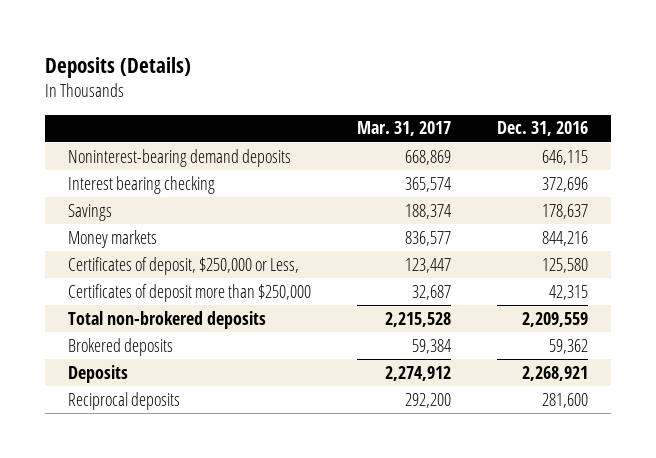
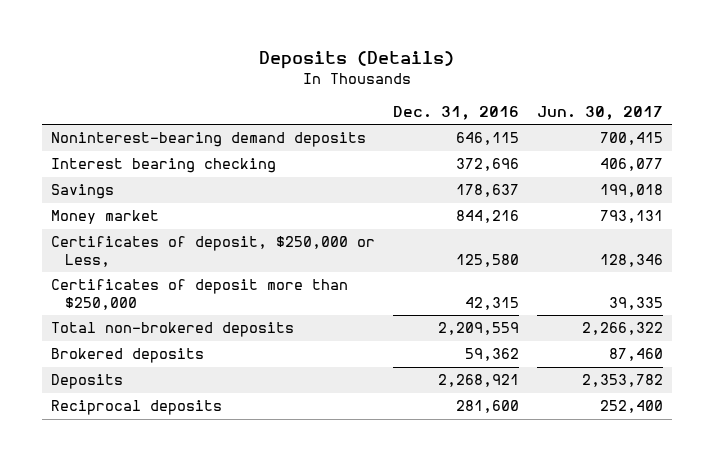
- | Mar. 31, 2017 | Dec. 31, 2016
+ | Dec. 31, 2016 | Jun. 30, 2017
- Money markets | 836,577 | 844,216
+ Money market | 844,216 | 793,131

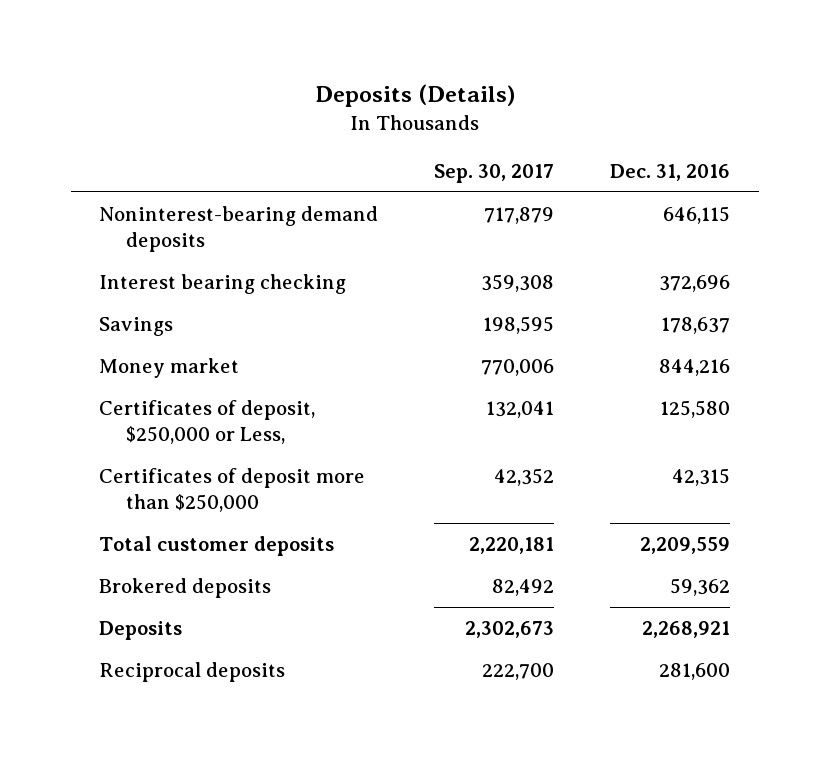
- | Dec. 31, 2016 | Jun. 30, 2017
+ | Sep. 30, 2017 | Dec. 31, 2016
- Total non-brokered deposits | 2,209,559 | 2,266,322
+ Total customer deposits | 2,220,181 | 2,209,559

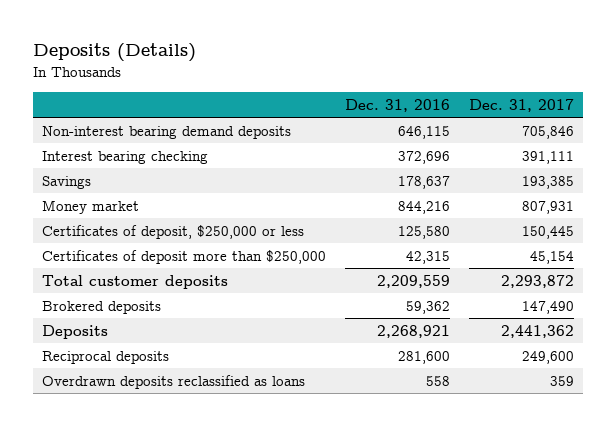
- | Sep. 30, 2017 | Dec. 31, 2016
+ | Dec. 31, 2016 | Dec. 31, 2017
- Noninterest-bearing demand deposits | 717,879 | 646,115
+ Non-interest bearing demand deposits | 646,115 | 705,846
- Certificates of deposit, $250,000 or Less, | 132,041 | 125,580
+ Certificates of deposit, $250,000 or less | 125,580 | 150,445
+ Overdrawn deposits reclassified as loans | 558 | 359

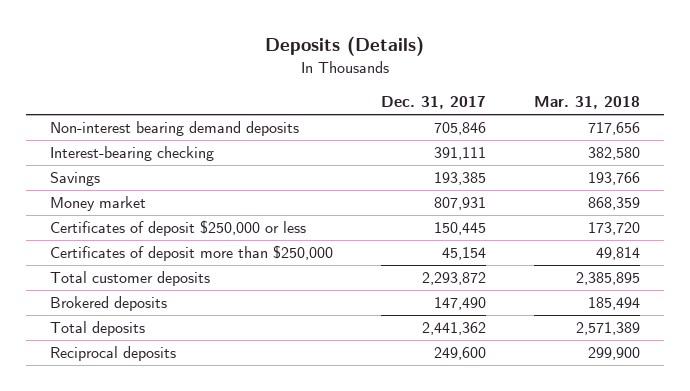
- | Dec. 31, 2016 | Dec. 31, 2017
+ | Dec. 31, 2017 | Mar. 31, 2018
- Interest bearing checking | 372,696 | 391,111
+ Interest-bearing checking | 391,111 | 382,580
- Certificates of deposit, $250,000 or less | 125,580 | 150,445
+ Certificates of deposit $250,000 or less | 150,445 | 173,720
- Deposits | 2,268,921 | 2,441,362
+ Total deposits | 2,441,362 | 2,571,389
- Overdrawn deposits reclassified as loans | 558 | 359

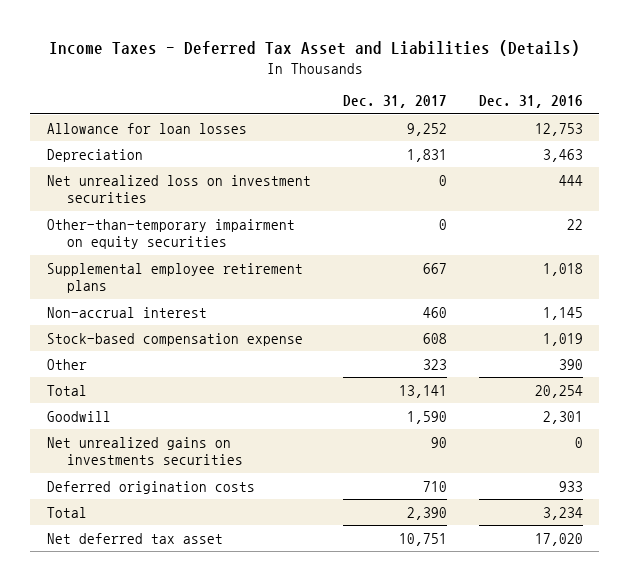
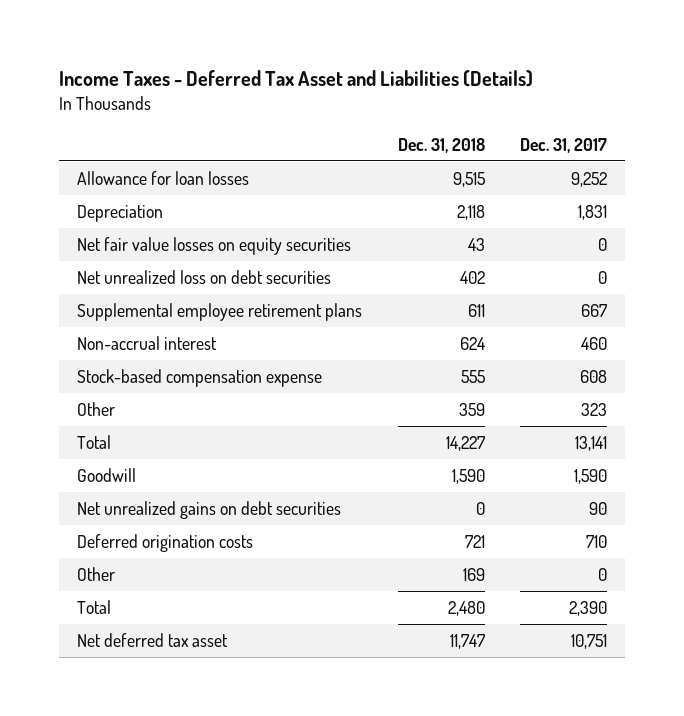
- | Dec. 31, 2017 | Dec. 31, 2016
+ | Dec. 31, 2018 | Dec. 31, 2017
- Net unrealized loss on investment securities | 0 | 444
- Other-than-temporary impairment on equity securities | 0 | 22
+ Net fair value losses on equity securities | 43 | 0
+ Net unrealized loss on debt securities | 402 | 0
- Net unrealized gains on investments securities | 90 | 0
+ Net unrealized gains on debt securities | 0 | 90
+ Other | 169 | 0

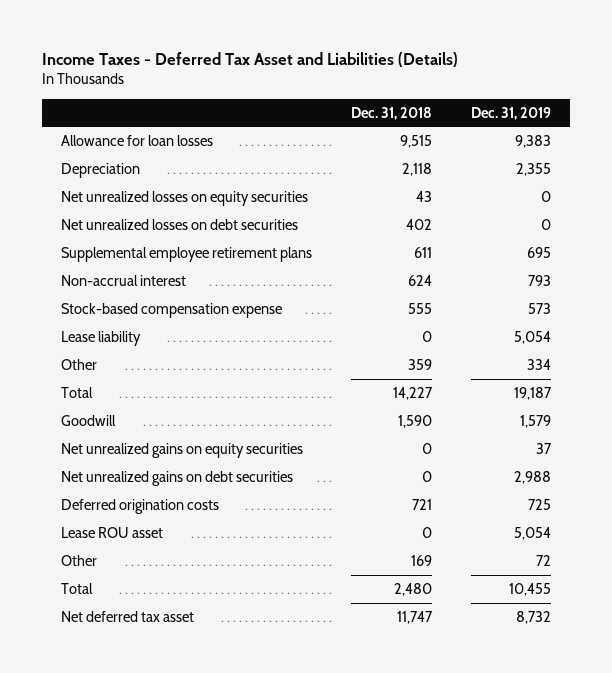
- | Dec. 31, 2018 | Dec. 31, 2017
+ | Dec. 31, 2018 | Dec. 31, 2019
- Net fair value losses on equity securities | 43 | 0
- Net unrealized loss on debt securities | 402 | 0
+ Net unrealized losses on equity securities | 43 | 0
+ Net unrealized losses on debt securities | 402 | 0
+ Lease liability | 0 | 5,054
+ Net unrealized gains on equity securities | 0 | 37
+ Lease ROU asset | 0 | 5,054

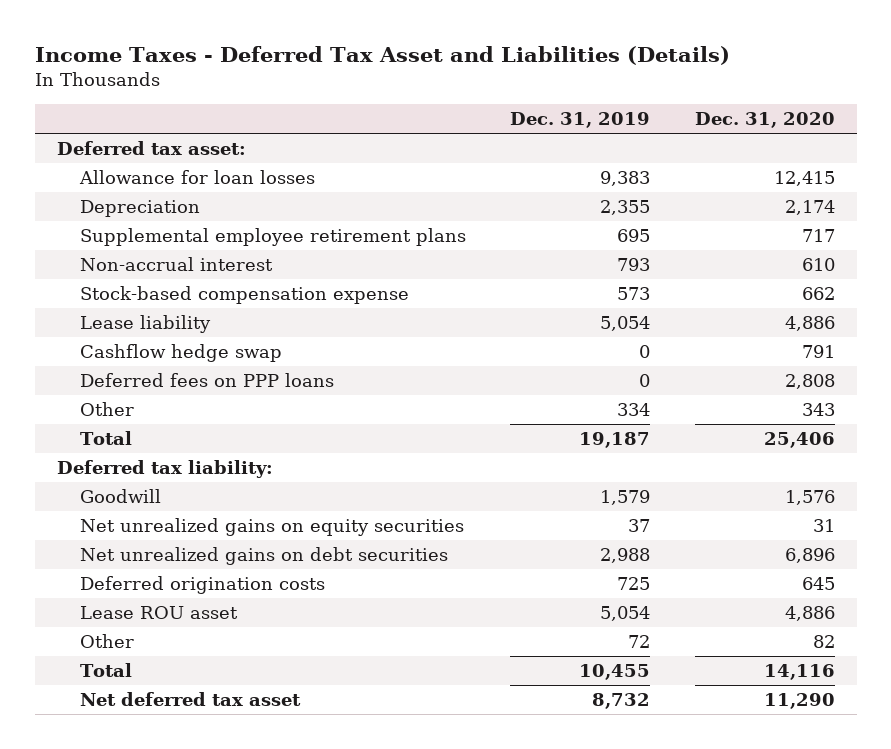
- | Dec. 31, 2018 | Dec. 31, 2019
+ | Dec. 31, 2019 | Dec. 31, 2020
+ Deferred tax asset:
- Net unrealized losses on equity securities | 43 | 0
- Net unrealized losses on debt securities | 402 | 0
+ Cashflow hedge swap | 0 | 791
+ Deferred fees on PPP loans | 0 | 2,808
+ Deferred tax liability:

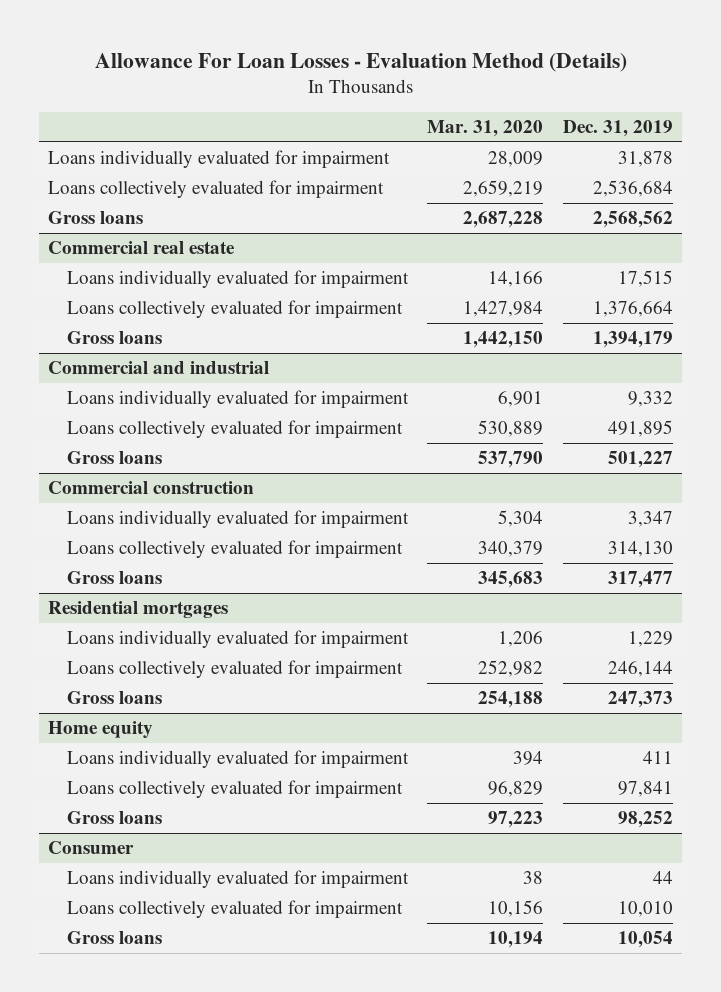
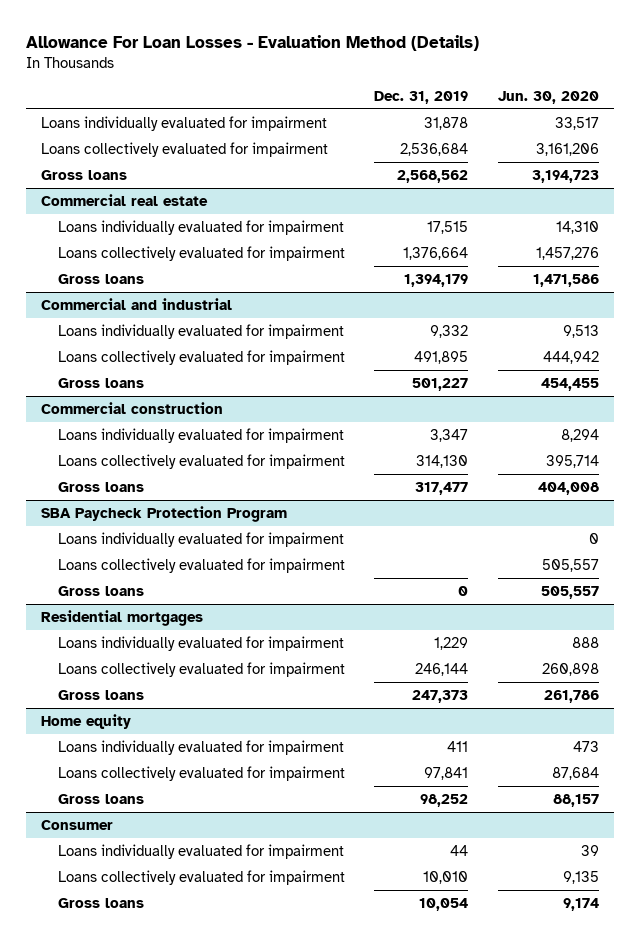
- | Mar. 31, 2020 | Dec. 31, 2019
+ | Dec. 31, 2019 | Jun. 30, 2020
+ SBA Paycheck Protection Program
+ Loans individually evaluated for impairment | | 0
+ Loans collectively evaluated for impairment | | 505,557
+ Gross loans | 0 | 505,557

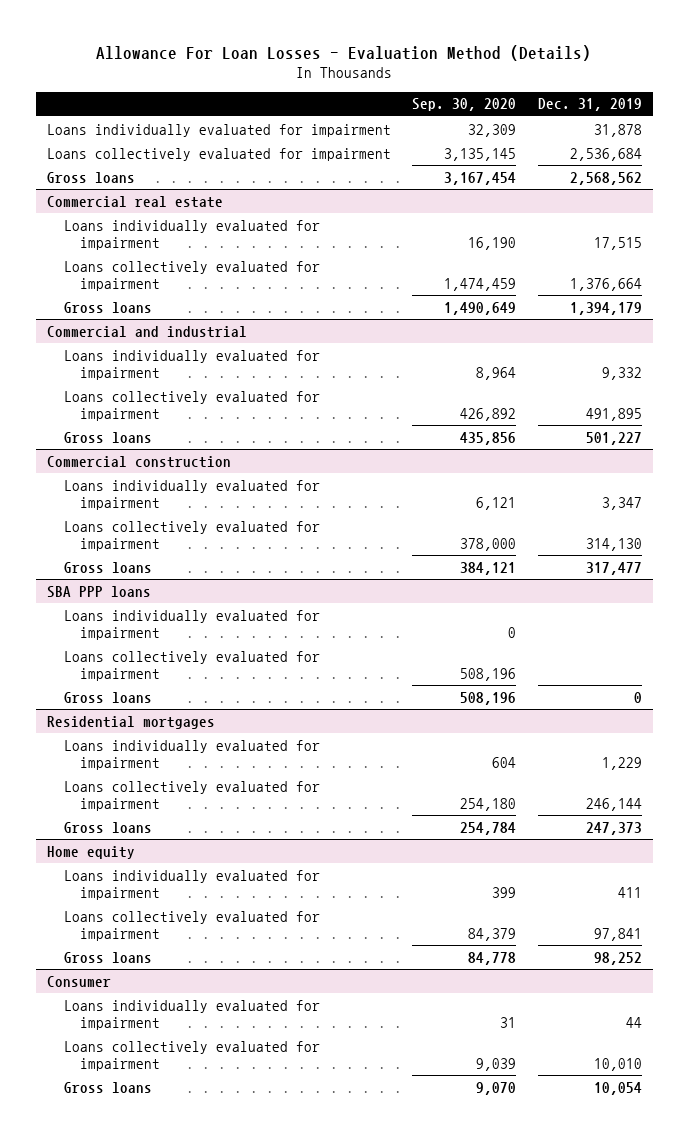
- | Dec. 31, 2019 | Jun. 30, 2020
+ | Sep. 30, 2020 | Dec. 31, 2019
- SBA Paycheck Protection Program
+ SBA PPP loans

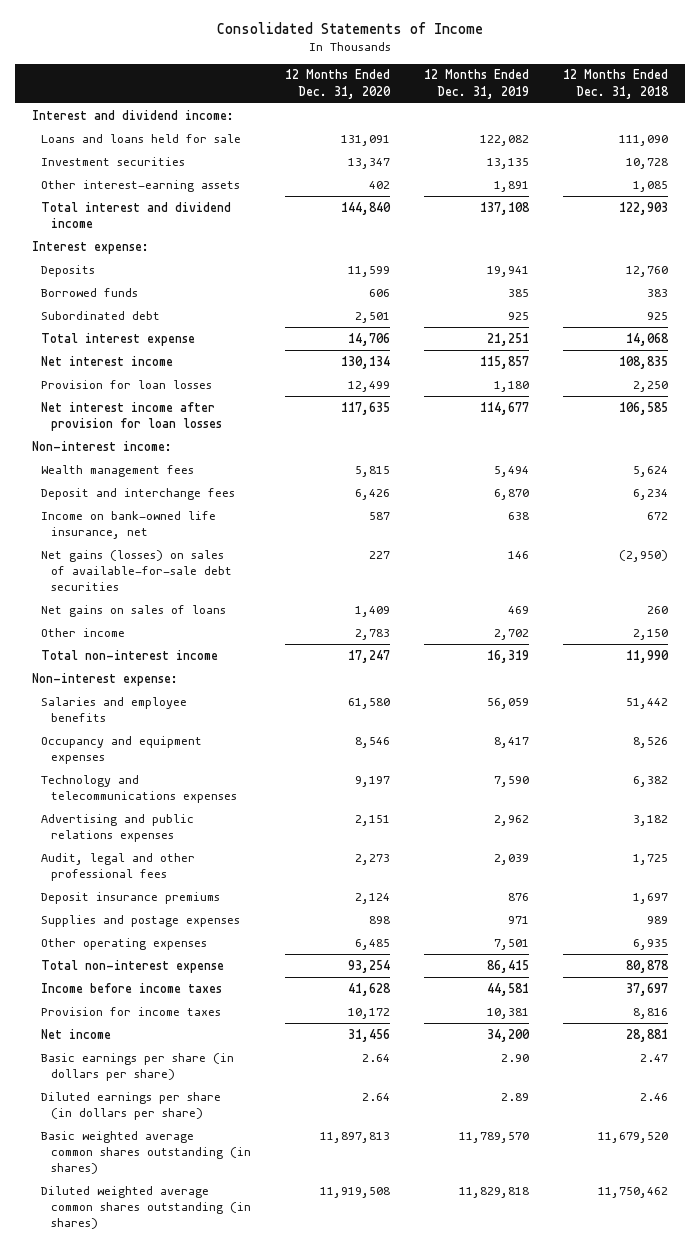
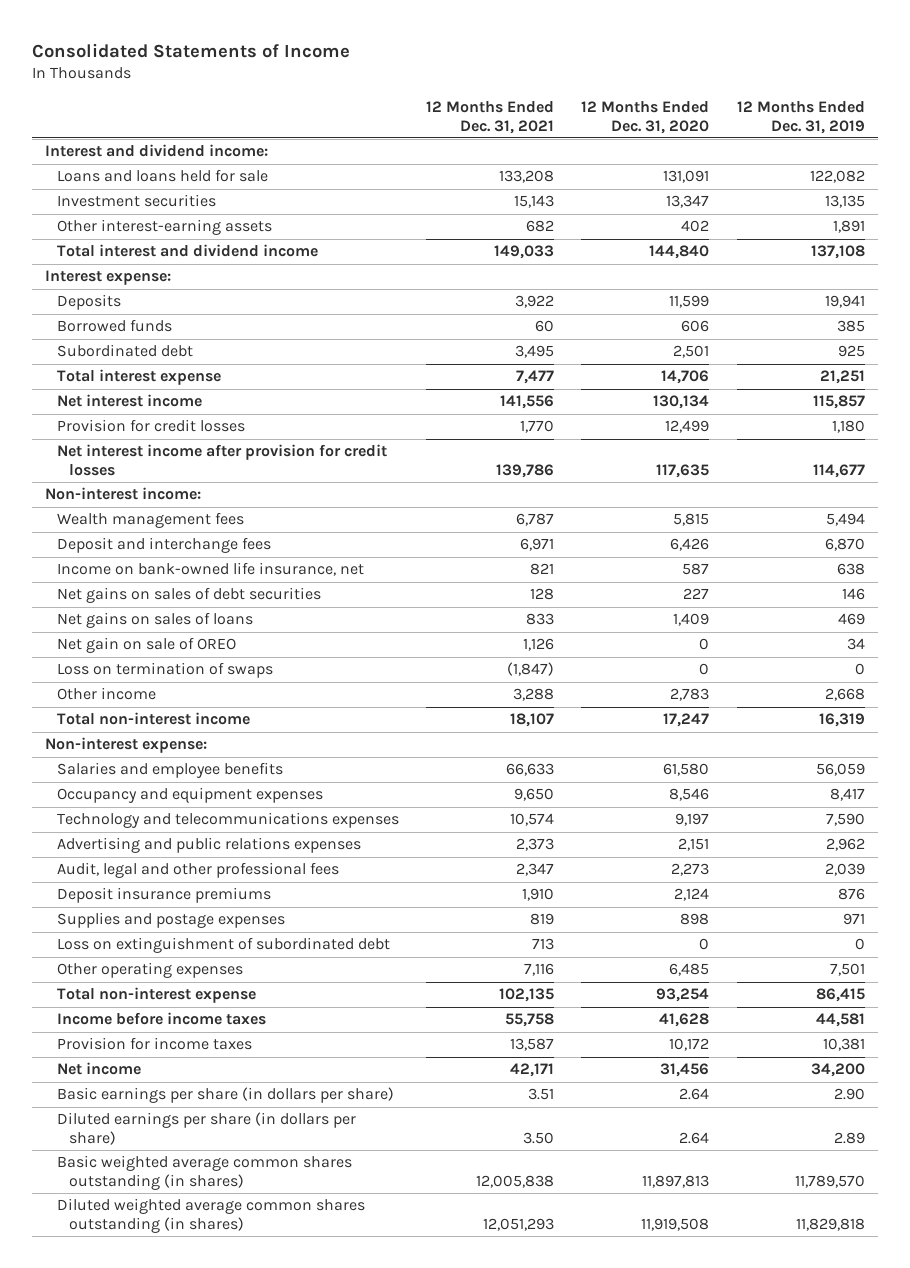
- | 12 Months Ended Dec. 31, 2020 | 12 Months Ended Dec. 31, 2019 | 12 Months Ended Dec. 31, 2018
+ | 12 Months Ended Dec. 31, 2021 | 12 Months Ended Dec. 31, 2020 | 12 Months Ended Dec. 31, 2019
- Provision for loan losses | 12,499 | 1,180 | 2,250
- Net interest income after provision for loan losses | 117,635 | 114,677 | 106,585
+ Provision for credit losses | 1,770 | 12,499 | 1,180
+ Net interest income after provision for credit losses | 139,786 | 117,635 | 114,677
- Net gains (losses) on sales of available-for-sale debt securities | 227 | 146 | (2,950)
+ Net gains on sales of debt securities | 128 | 227 | 146
- Other income | 2,783 | 2,702 | 2,150
+ Net gain on sale of OREO | 1,126 | 0 | 34
+ Loss on termination of swaps | (1,847) | 0 | 0
+ Other income | 3,288 | 2,783 | 2,668
+ Loss on extinguishment of subordinated debt | 713 | 0 | 0

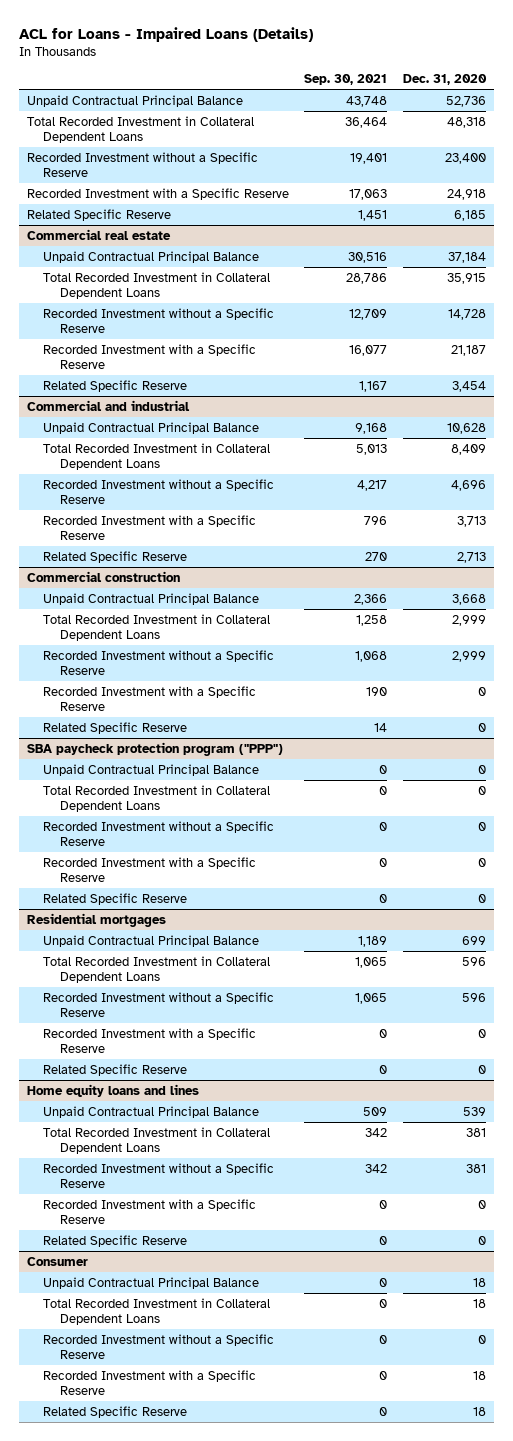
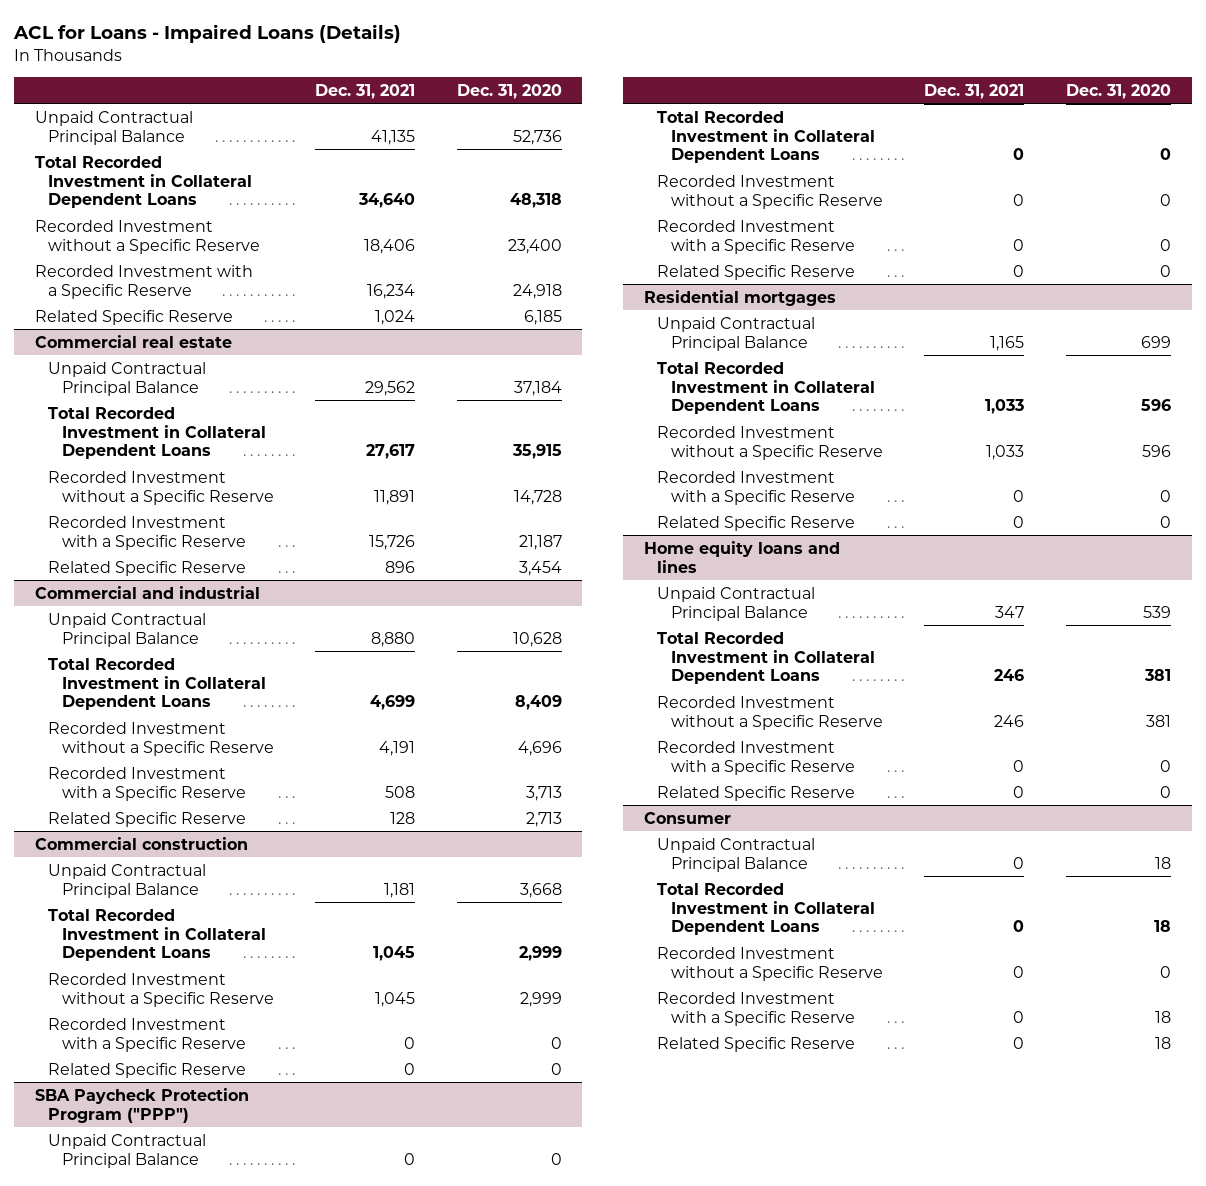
- | Sep. 30, 2021 | Dec. 31, 2020
+ | Dec. 31, 2021 | Dec. 31, 2020
- SBA paycheck protection program ("PPP")
+ SBA Paycheck Protection Program ("PPP")

